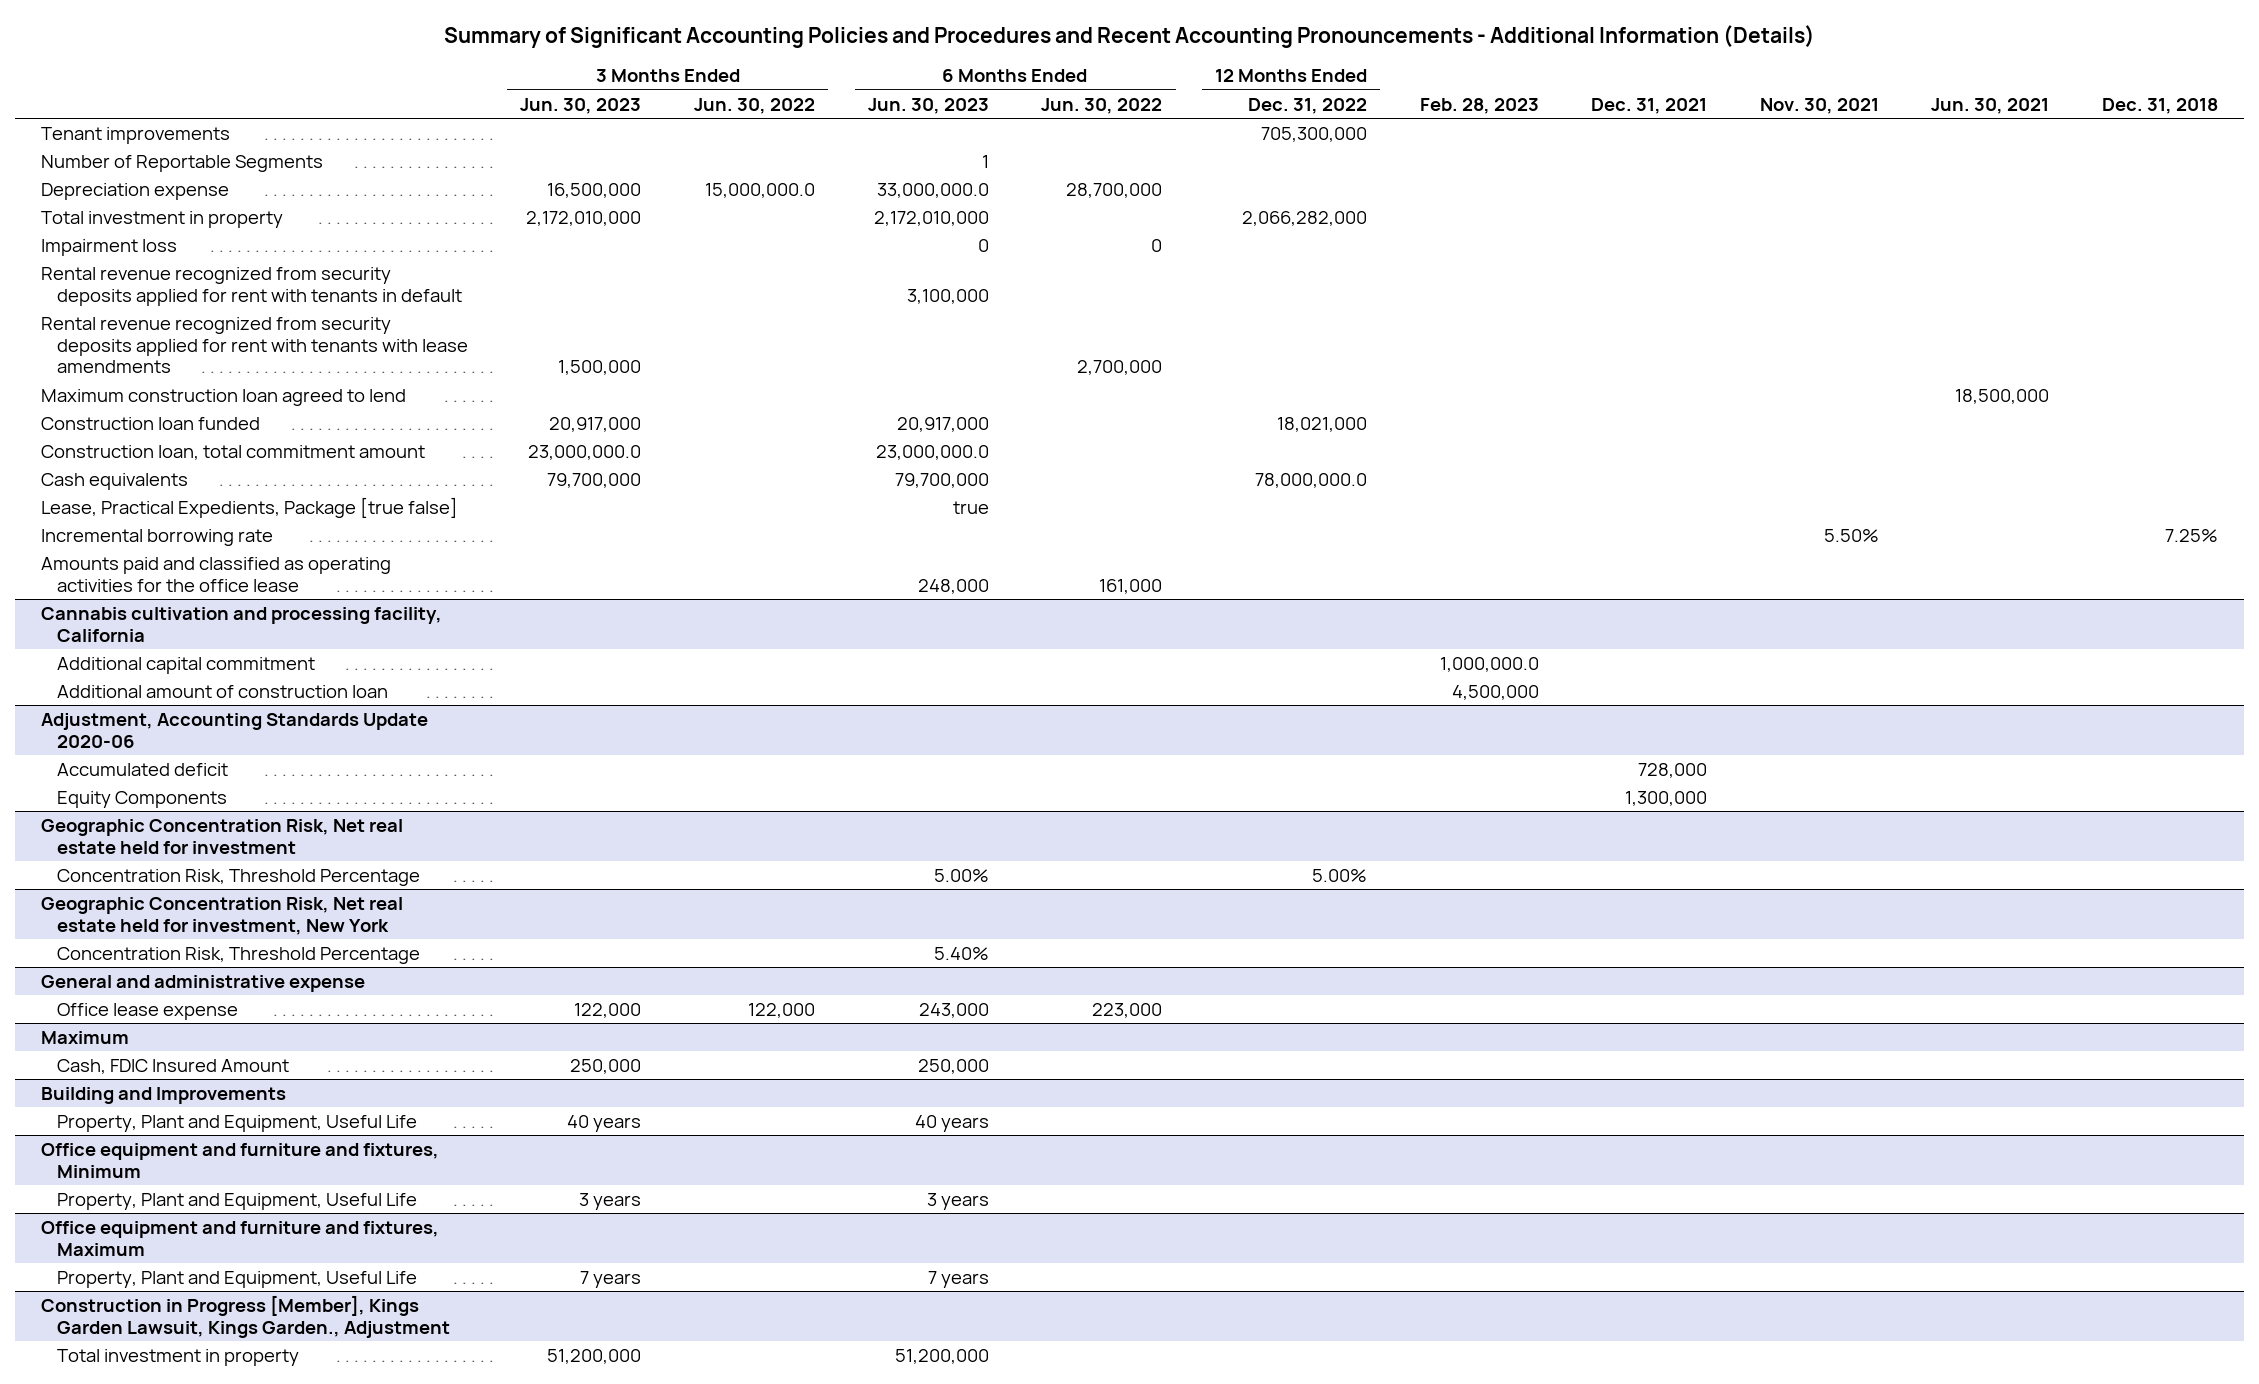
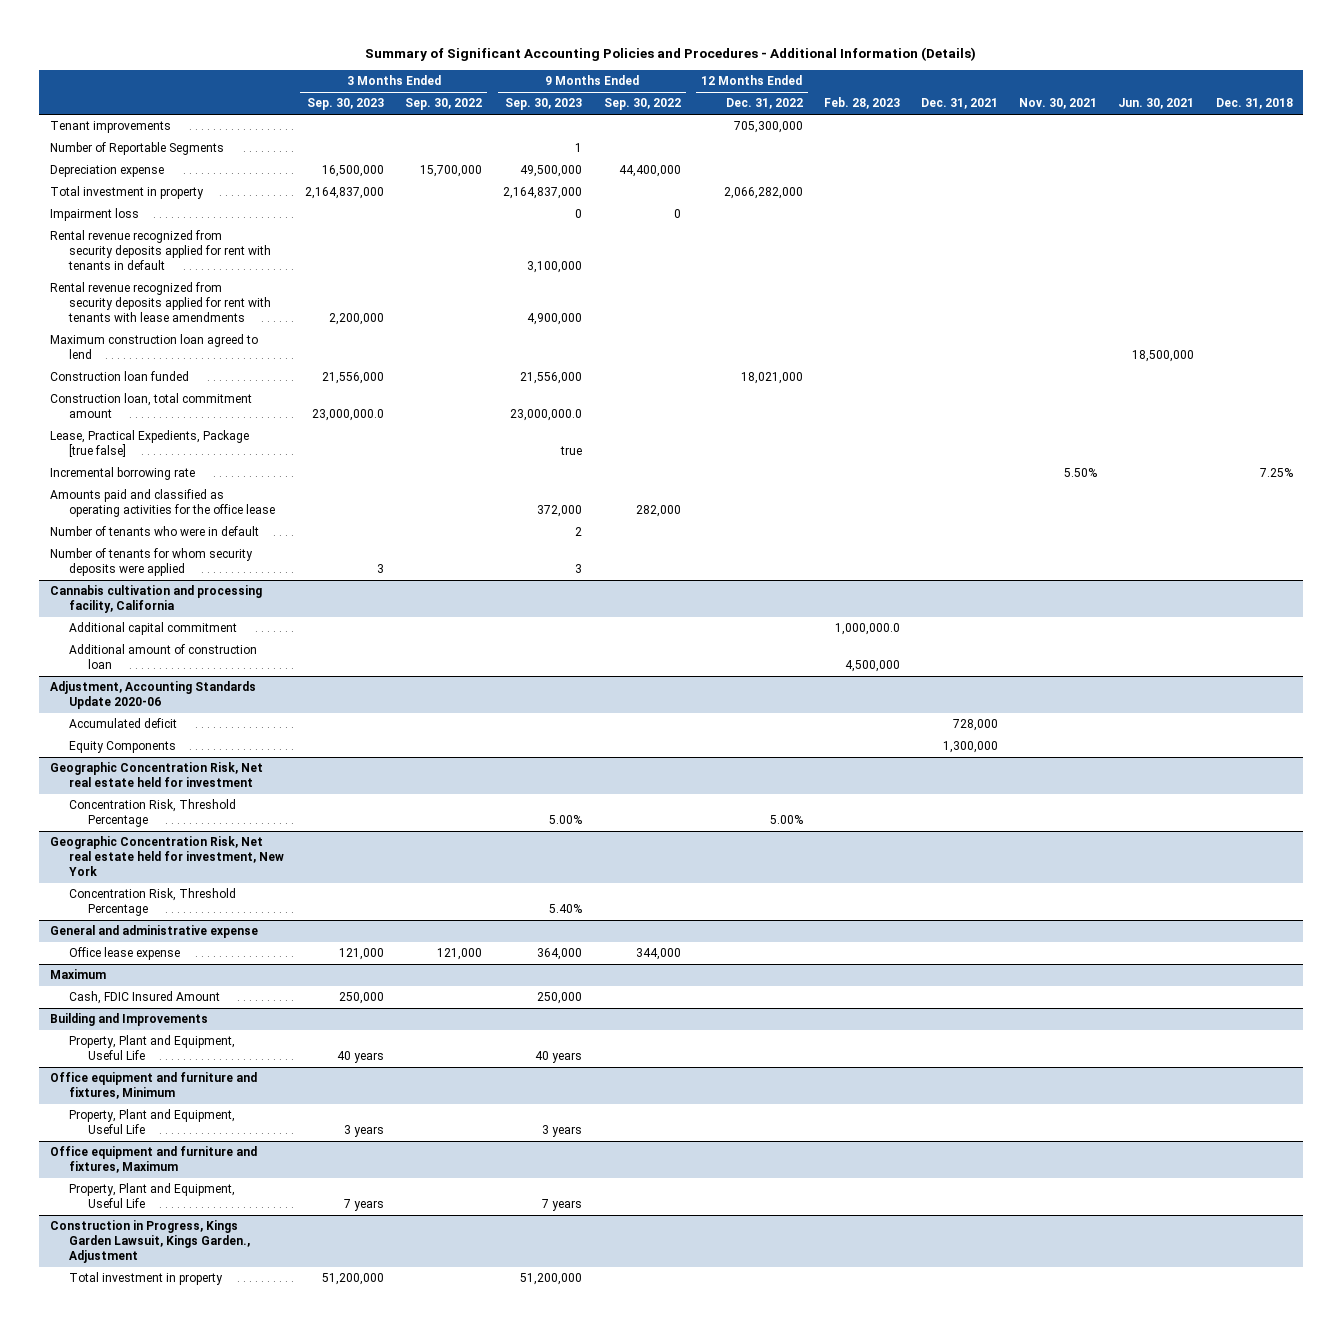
- Summary of Significant Accounting Policies and Procedures and Recent Accounting Pronouncements - Additional Information (Details)
+ Summary of Significant Accounting Policies and Procedures - Additional Information (Details)
- | 3 Months Ended Jun. 30, 2023 | 3 Months Ended Jun. 30, 2022 | 6 Months Ended Jun. 30, 2023 | 6 Months Ended Jun. 30, 2022 | 12 Months Ended Dec. 31, 2022 | Feb. 28, 2023 | Dec. 31, 2021 | Nov. 30, 2021 | Jun. 30, 2021 | Dec. 31, 2018
+ | 3 Months Ended Sep. 30, 2023 | 3 Months Ended Sep. 30, 2022 | 9 Months Ended Sep. 30, 2023 | 9 Months Ended Sep. 30, 2022 | 12 Months Ended Dec. 31, 2022 | Feb. 28, 2023 | Dec. 31, 2021 | Nov. 30, 2021 | Jun. 30, 2021 | Dec. 31, 2018
- Cash equivalents | 79,700,000 | | 79,700,000 | | 78,000,000.0 | | | | |
+ Number of tenants who were in default | | | 2 | | | | | | |
+ Number of tenants for whom security deposits were applied | 3 | | 3 | | | | | | |
- Construction in Progress [Member], Kings Garden Lawsuit, Kings Garden., Adjustment
+ Construction in Progress, Kings Garden Lawsuit, Kings Garden., Adjustment

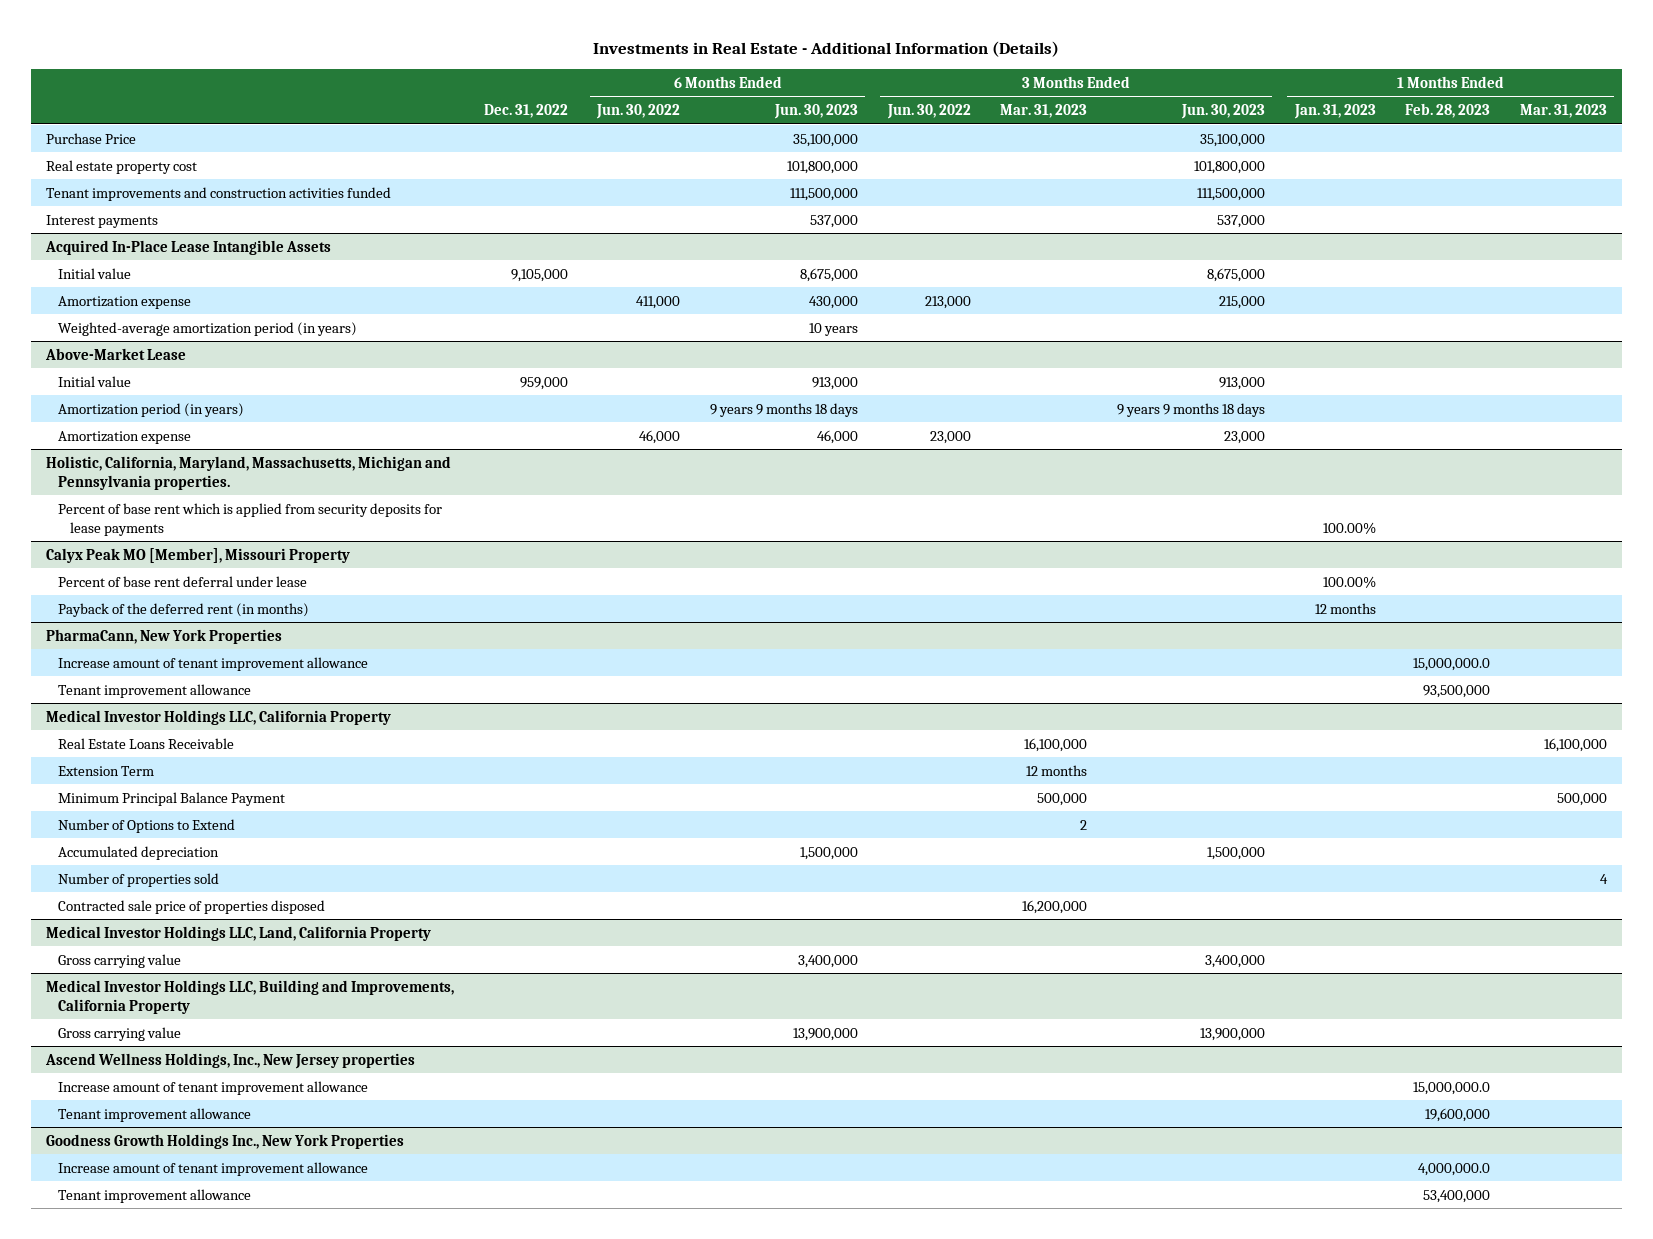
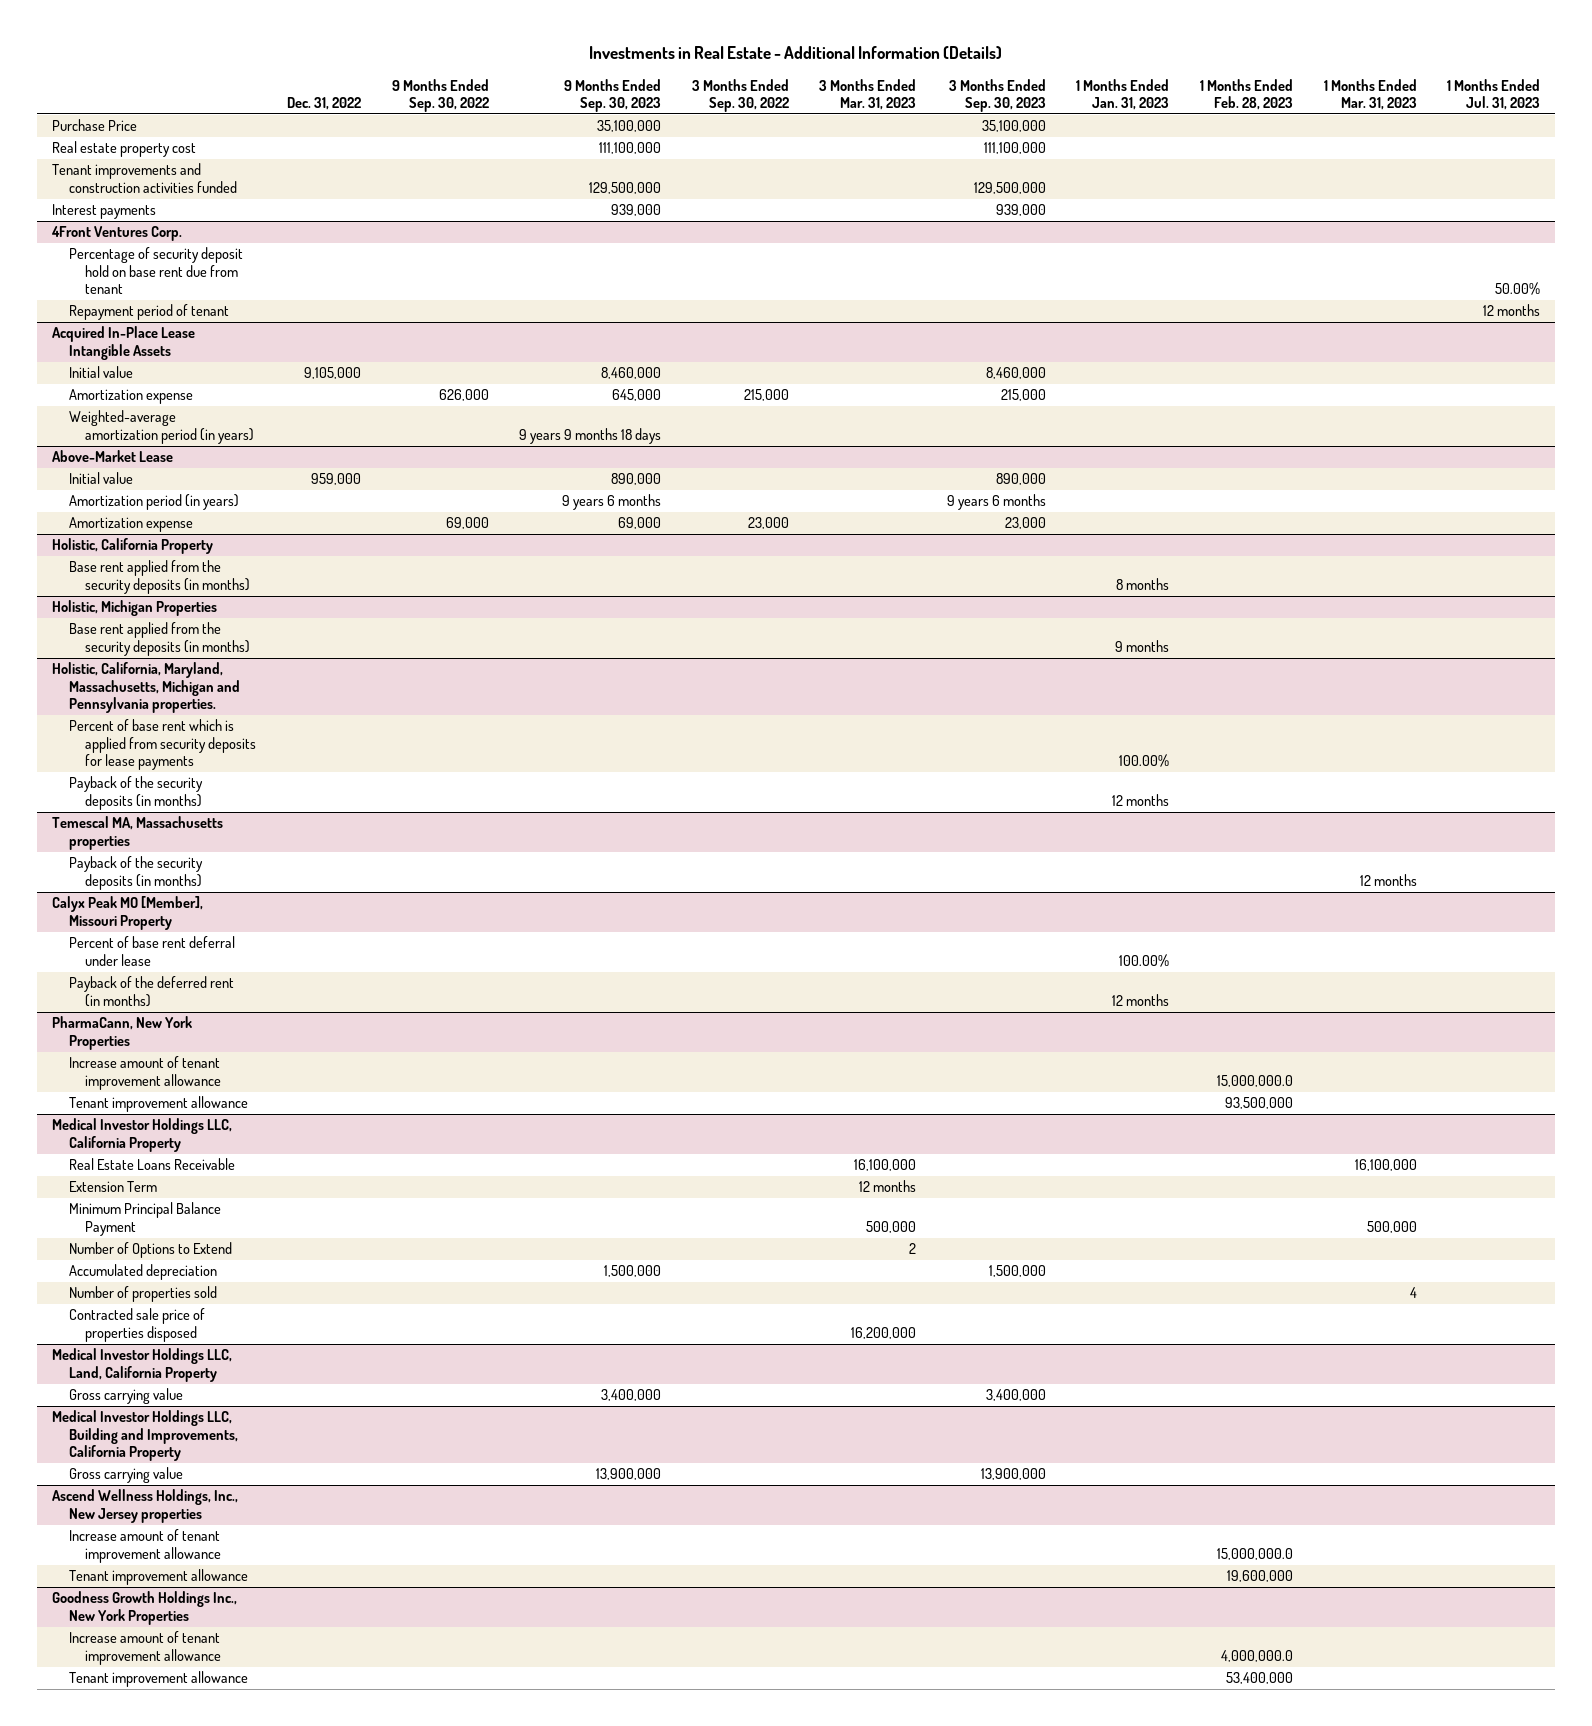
- | Dec. 31, 2022 | 6 Months Ended Jun. 30, 2022 | 6 Months Ended Jun. 30, 2023 | 3 Months Ended Jun. 30, 2022 | 3 Months Ended Mar. 31, 2023 | 3 Months Ended Jun. 30, 2023 | 1 Months Ended Jan. 31, 2023 | 1 Months Ended Feb. 28, 2023 | 1 Months Ended Mar. 31, 2023
+ | Dec. 31, 2022 | 9 Months Ended Sep. 30, 2022 | 9 Months Ended Sep. 30, 2023 | 3 Months Ended Sep. 30, 2022 | 3 Months Ended Mar. 31, 2023 | 3 Months Ended Sep. 30, 2023 | 1 Months Ended Jan. 31, 2023 | 1 Months Ended Feb. 28, 2023 | 1 Months Ended Mar. 31, 2023 | 1 Months Ended Jul. 31, 2023
+ 4Front Ventures Corp.
+ Percentage of security deposit hold on base rent due from tenant | | | | | | | | | | 50.00%
+ Repayment period of tenant | | | | | | | | | | 12 months
+ Holistic, California Property
+ Base rent applied from the security deposits (in months) | | | | | | | 8 months | | |
+ Holistic, Michigan Properties
+ Base rent applied from the security deposits (in months) | | | | | | | 9 months | | |
@ Holistic, California, Maryland, Massachusetts, Michigan and Pennsylvania properties.
+ Payback of the security deposits (in months) | | | | | | | 12 months | | |
+ Temescal MA, Massachusetts properties
+ Payback of the security deposits (in months) | | | | | | | | | 12 months |

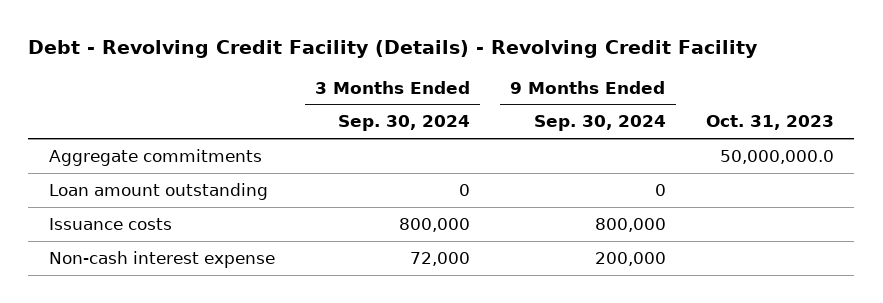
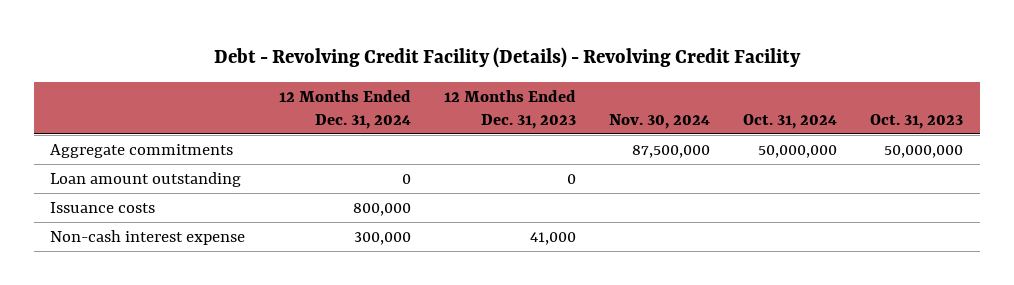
- | 3 Months Ended Sep. 30, 2024 | 9 Months Ended Sep. 30, 2024 | Oct. 31, 2023
+ | 12 Months Ended Dec. 31, 2024 | 12 Months Ended Dec. 31, 2023 | Nov. 30, 2024 | Oct. 31, 2024 | Oct. 31, 2023
- Aggregate commitments | | | 50,000,000.0
+ Aggregate commitments | | | 87,500,000 | 50,000,000 | 50,000,000

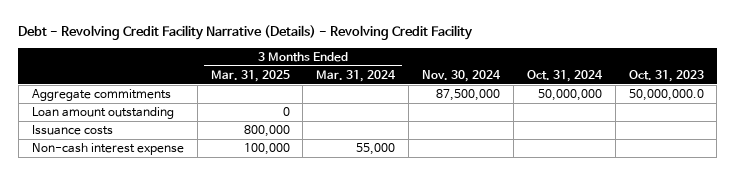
- Debt - Revolving Credit Facility (Details) - Revolving Credit Facility
+ Debt - Revolving Credit Facility Narrative (Details) - Revolving Credit Facility
- | 12 Months Ended Dec. 31, 2024 | 12 Months Ended Dec. 31, 2023 | Nov. 30, 2024 | Oct. 31, 2024 | Oct. 31, 2023
+ | 3 Months Ended Mar. 31, 2025 | 3 Months Ended Mar. 31, 2024 | Nov. 30, 2024 | Oct. 31, 2024 | Oct. 31, 2023
- Aggregate commitments | | | 87,500,000 | 50,000,000 | 50,000,000
+ Aggregate commitments | | | 87,500,000 | 50,000,000 | 50,000,000.0

